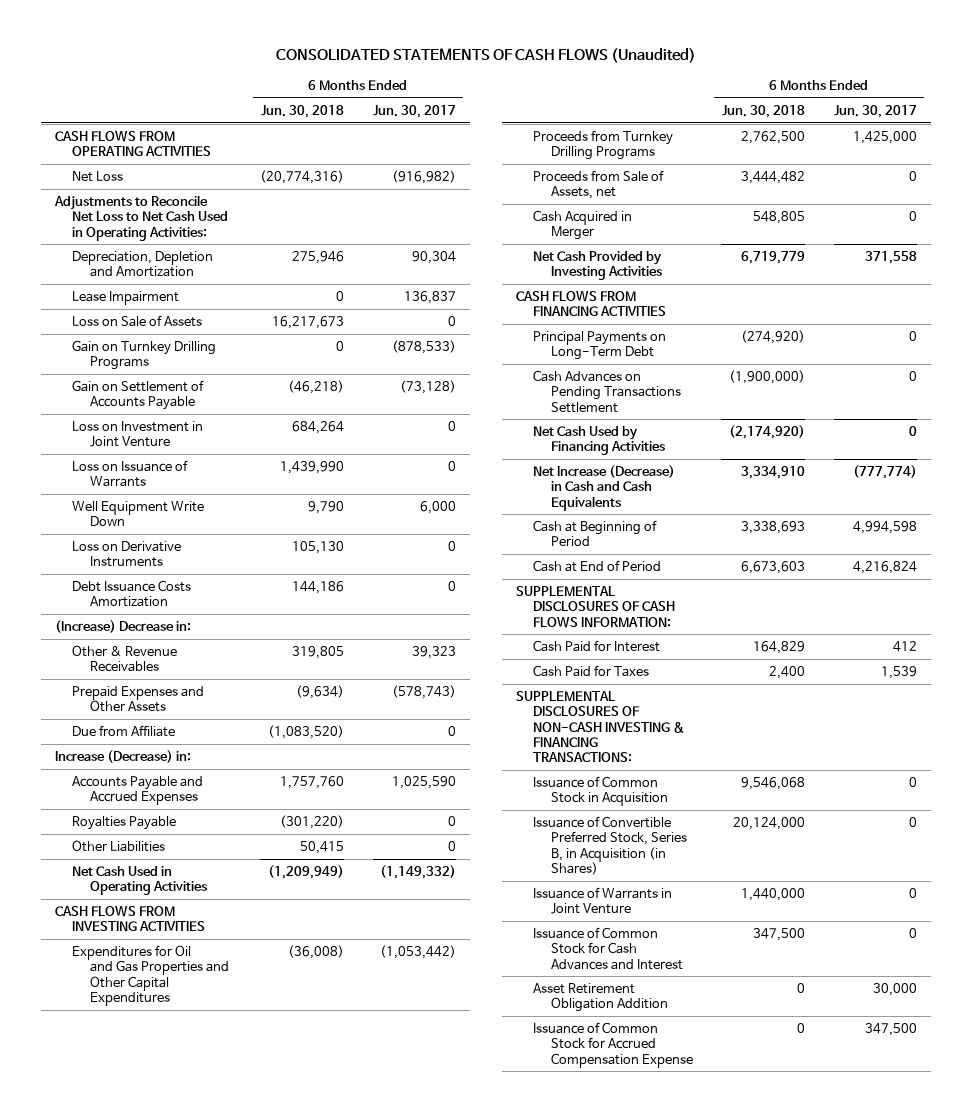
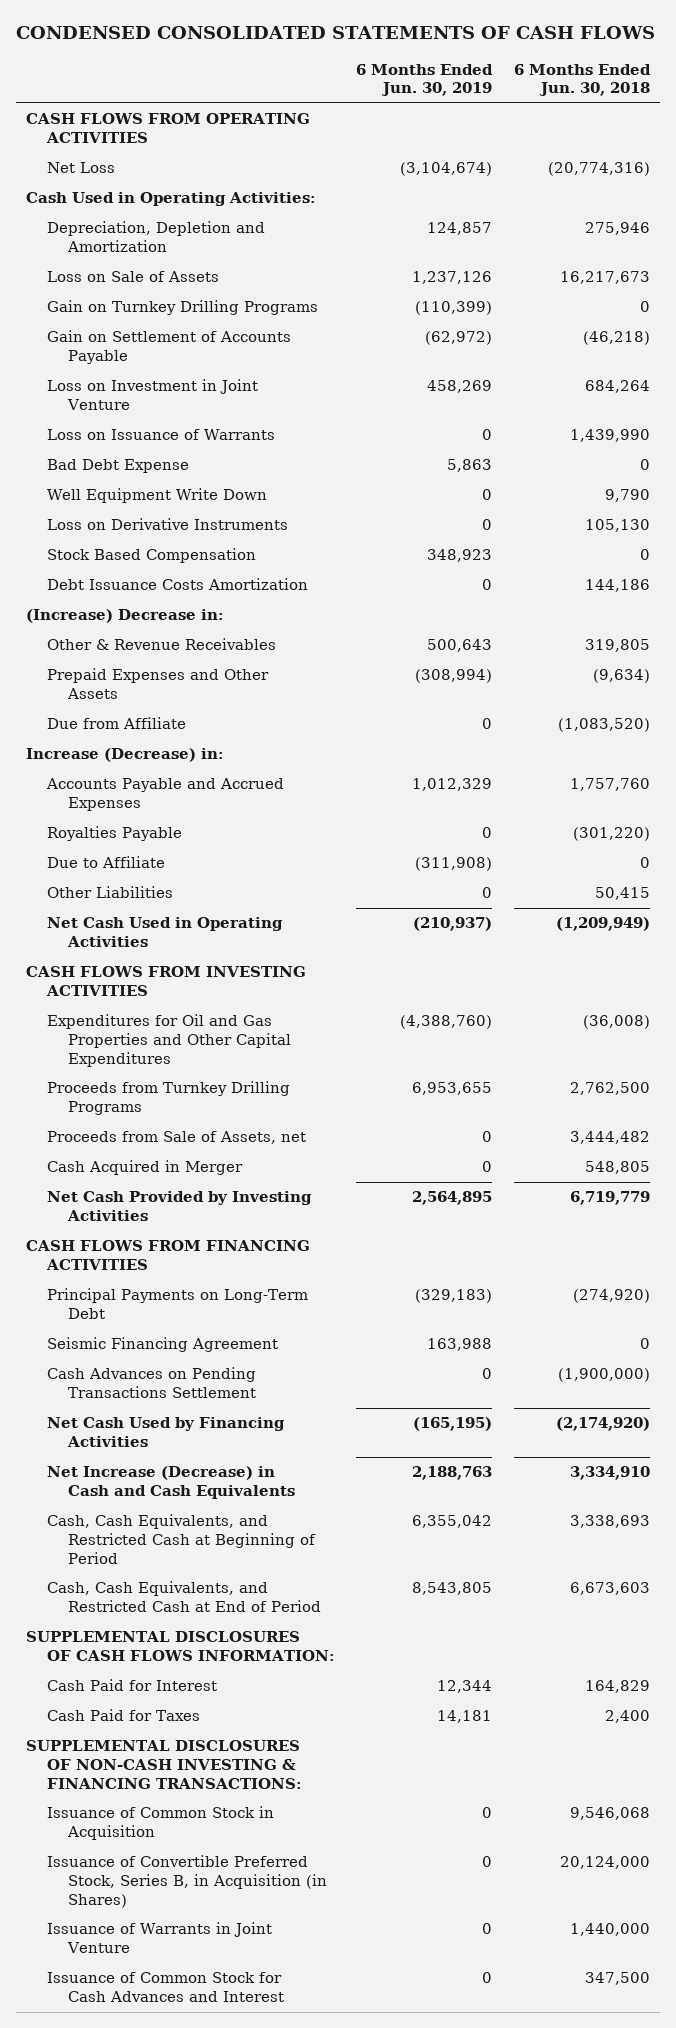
- CONSOLIDATED STATEMENTS OF CASH FLOWS (Unaudited)
+ CONDENSED CONSOLIDATED STATEMENTS OF CASH FLOWS
- | 6 Months Ended Jun. 30, 2018 | 6 Months Ended Jun. 30, 2017
+ | 6 Months Ended Jun. 30, 2019 | 6 Months Ended Jun. 30, 2018
- Adjustments to Reconcile Net Loss to Net Cash Used in Operating Activities:
+ Cash Used in Operating Activities:
- Lease Impairment | 0 | 136,837
+ Bad Debt Expense | 5,863 | 0
+ Stock Based Compensation | 348,923 | 0
+ Due to Affiliate | (311,908) | 0
+ Seismic Financing Agreement | 163,988 | 0
- Cash at Beginning of Period | 3,338,693 | 4,994,598
- Cash at End of Period | 6,673,603 | 4,216,824
+ Cash, Cash Equivalents, and Restricted Cash at Beginning of Period | 6,355,042 | 3,338,693
+ Cash, Cash Equivalents, and Restricted Cash at End of Period | 8,543,805 | 6,673,603
- Asset Retirement Obligation Addition | 0 | 30,000
- Issuance of Common Stock for Accrued Compensation Expense | 0 | 347,500

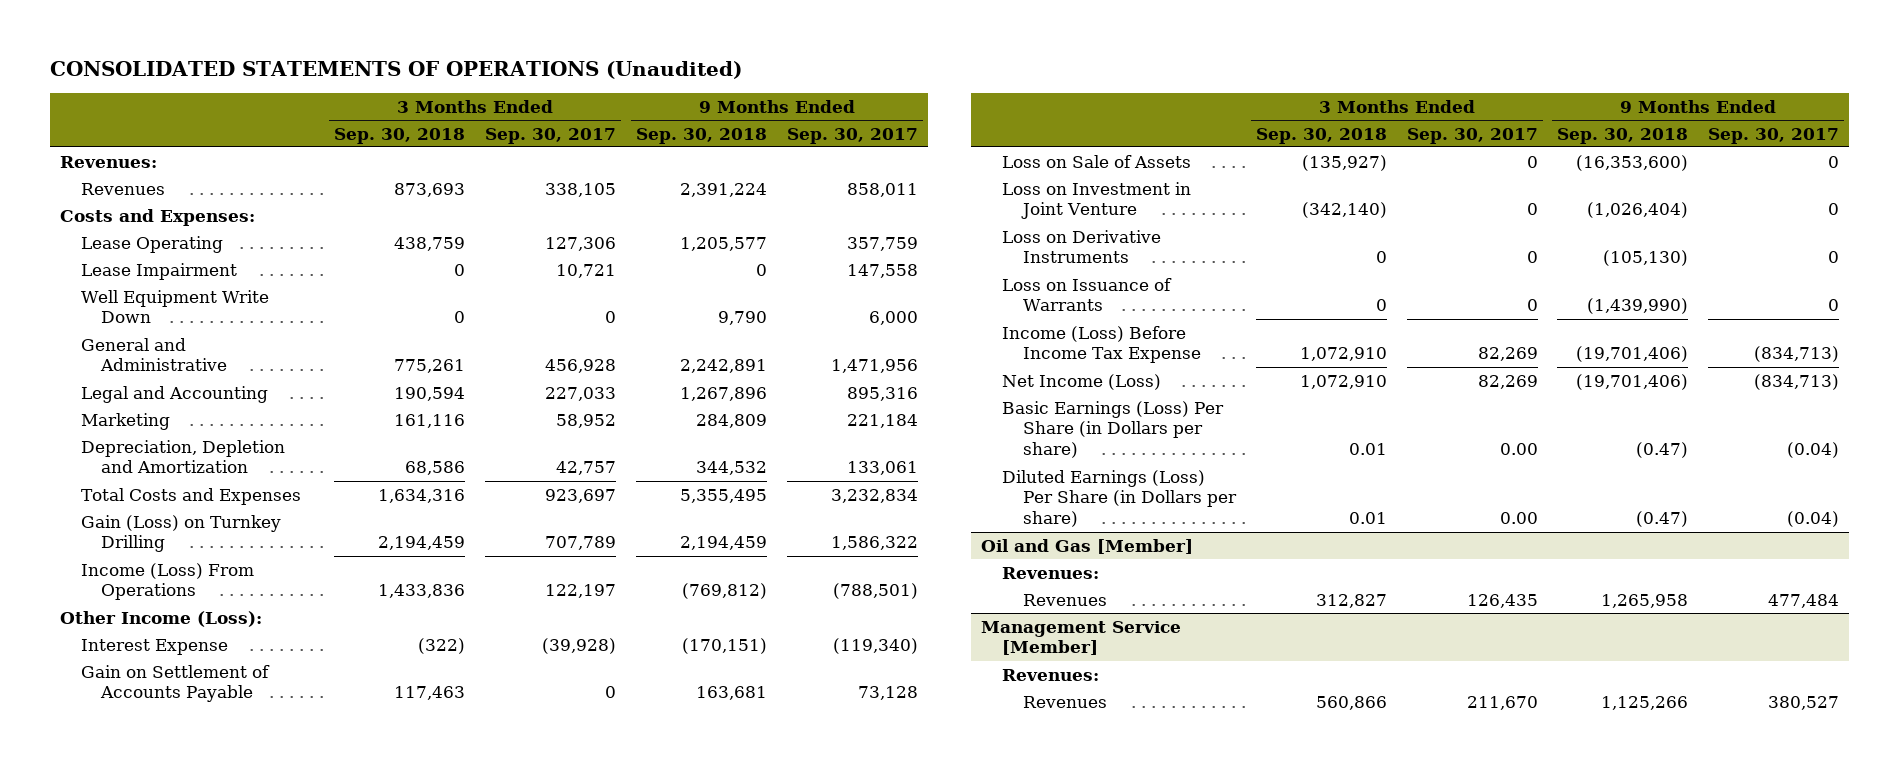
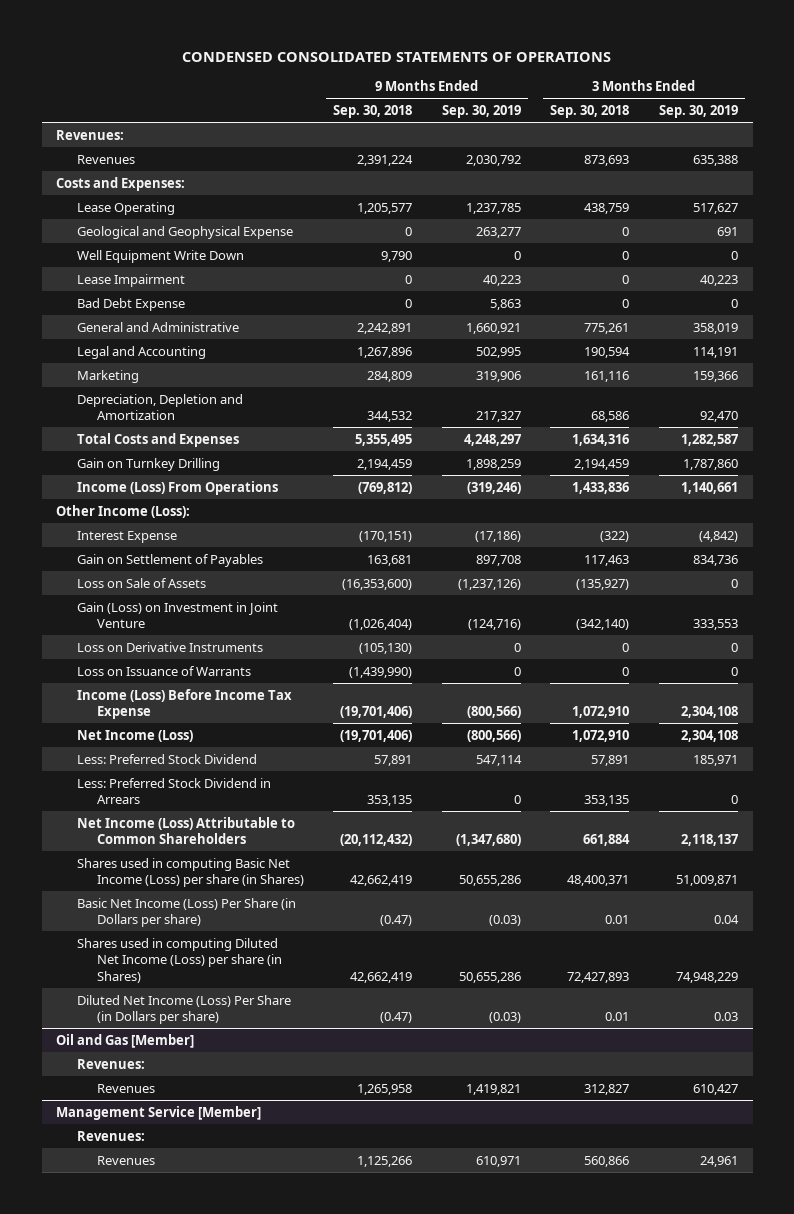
- CONSOLIDATED STATEMENTS OF OPERATIONS (Unaudited)
+ CONDENSED CONSOLIDATED STATEMENTS OF OPERATIONS
- | 3 Months Ended Sep. 30, 2018 | 3 Months Ended Sep. 30, 2017 | 9 Months Ended Sep. 30, 2018 | 9 Months Ended Sep. 30, 2017
+ | 9 Months Ended Sep. 30, 2018 | 9 Months Ended Sep. 30, 2019 | 3 Months Ended Sep. 30, 2018 | 3 Months Ended Sep. 30, 2019
+ Geological and Geophysical Expense | 0 | 263,277 | 0 | 691
moved down: Lease Impairment | 0 | 40,223 | 0 | 40,223
+ Bad Debt Expense | 0 | 5,863 | 0 | 0
- Gain (Loss) on Turnkey Drilling | 2,194,459 | 707,789 | 2,194,459 | 1,586,322
+ Gain on Turnkey Drilling | 2,194,459 | 1,898,259 | 2,194,459 | 1,787,860
- Gain on Settlement of Accounts Payable | 117,463 | 0 | 163,681 | 73,128
+ Gain on Settlement of Payables | 163,681 | 897,708 | 117,463 | 834,736
- Loss on Investment in Joint Venture | (342,140) | 0 | (1,026,404) | 0
+ Gain (Loss) on Investment in Joint Venture | (1,026,404) | (124,716) | (342,140) | 333,553
- Basic Earnings (Loss) Per Share (in Dollars per share) | 0.01 | 0.00 | (0.47) | (0.04)
- Diluted Earnings (Loss) Per Share (in Dollars per share) | 0.01 | 0.00 | (0.47) | (0.04)
+ Less: Preferred Stock Dividend | 57,891 | 547,114 | 57,891 | 185,971
+ Less: Preferred Stock Dividend in Arrears | 353,135 | 0 | 353,135 | 0
+ Net Income (Loss) Attributable to Common Shareholders | (20,112,432) | (1,347,680) | 661,884 | 2,118,137
+ Shares used in computing Basic Net Income (Loss) per share (in Shares) | 42,662,419 | 50,655,286 | 48,400,371 | 51,009,871
+ Basic Net Income (Loss) Per Share (in Dollars per share) | (0.47) | (0.03) | 0.01 | 0.04
+ Shares used in computing Diluted Net Income (Loss) per share (in Shares) | 42,662,419 | 50,655,286 | 72,427,893 | 74,948,229
+ Diluted Net Income (Loss) Per Share (in Dollars per share) | (0.47) | (0.03) | 0.01 | 0.03

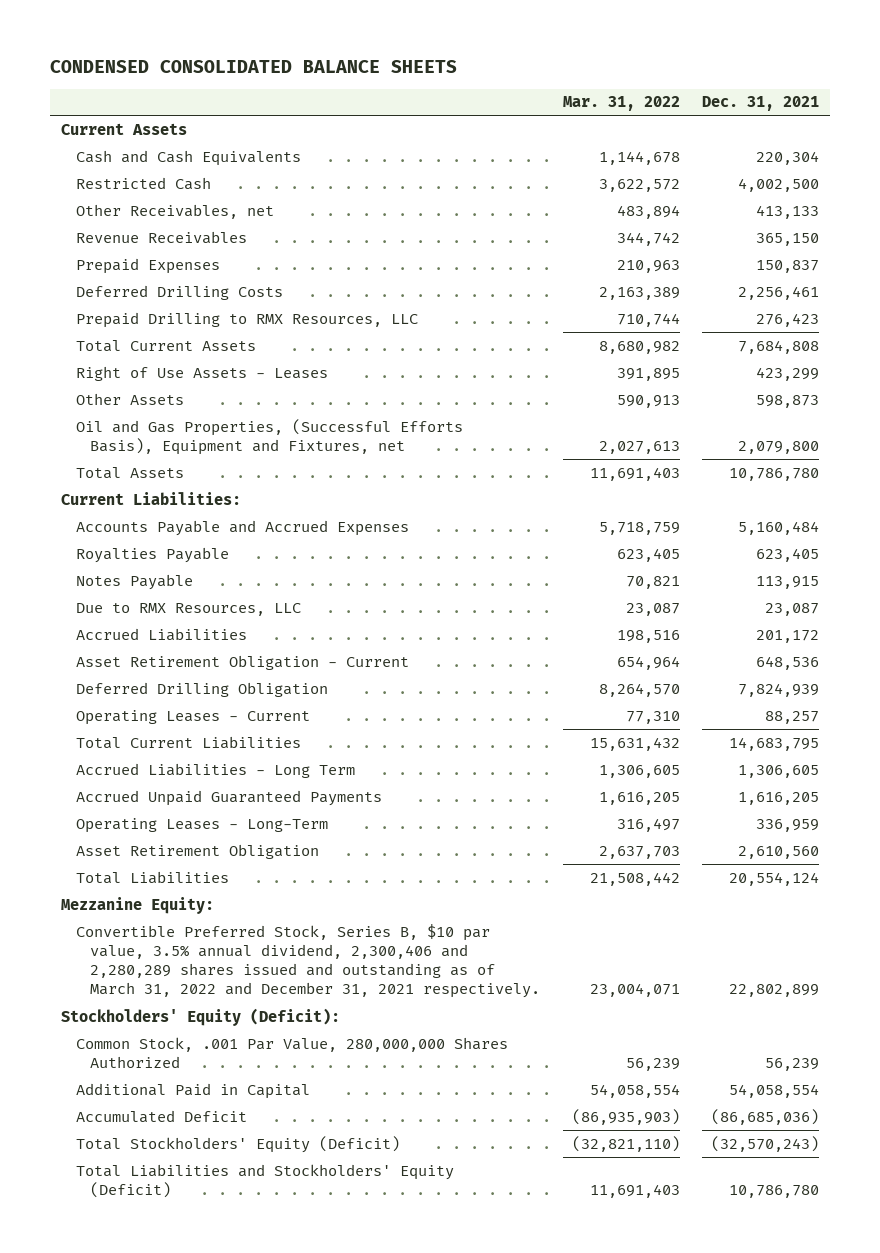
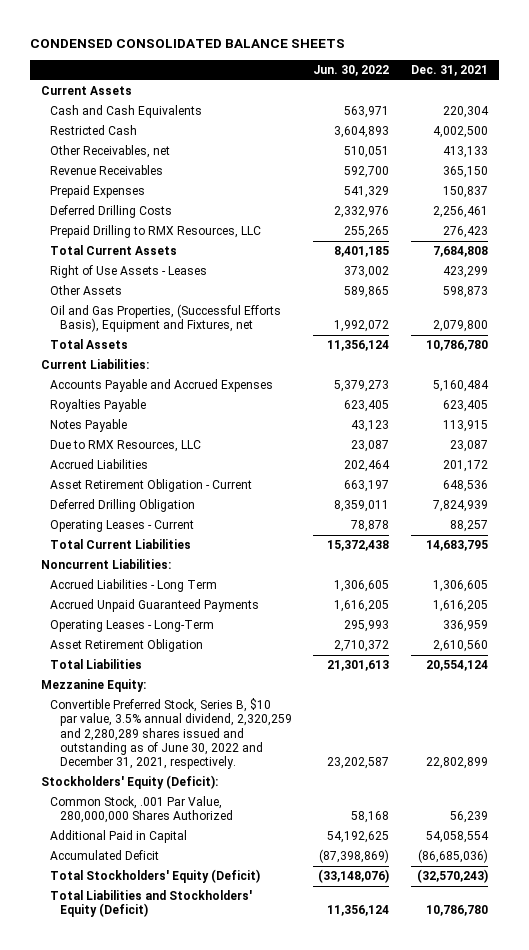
- | Mar. 31, 2022 | Dec. 31, 2021
+ | Jun. 30, 2022 | Dec. 31, 2021
+ Noncurrent Liabilities:
- Convertible Preferred Stock, Series B, $10 par value, 3.5% annual dividend, 2,300,406 and 2,280,289 shares issued and outstanding as of March 31, 2022 and December 31, 2021 respectively. | 23,004,071 | 22,802,899
+ Convertible Preferred Stock, Series B, $10 par value, 3.5% annual dividend, 2,320,259 and 2,280,289 shares issued and outstanding as of June 30, 2022 and December 31, 2021, respectively. | 23,202,587 | 22,802,899

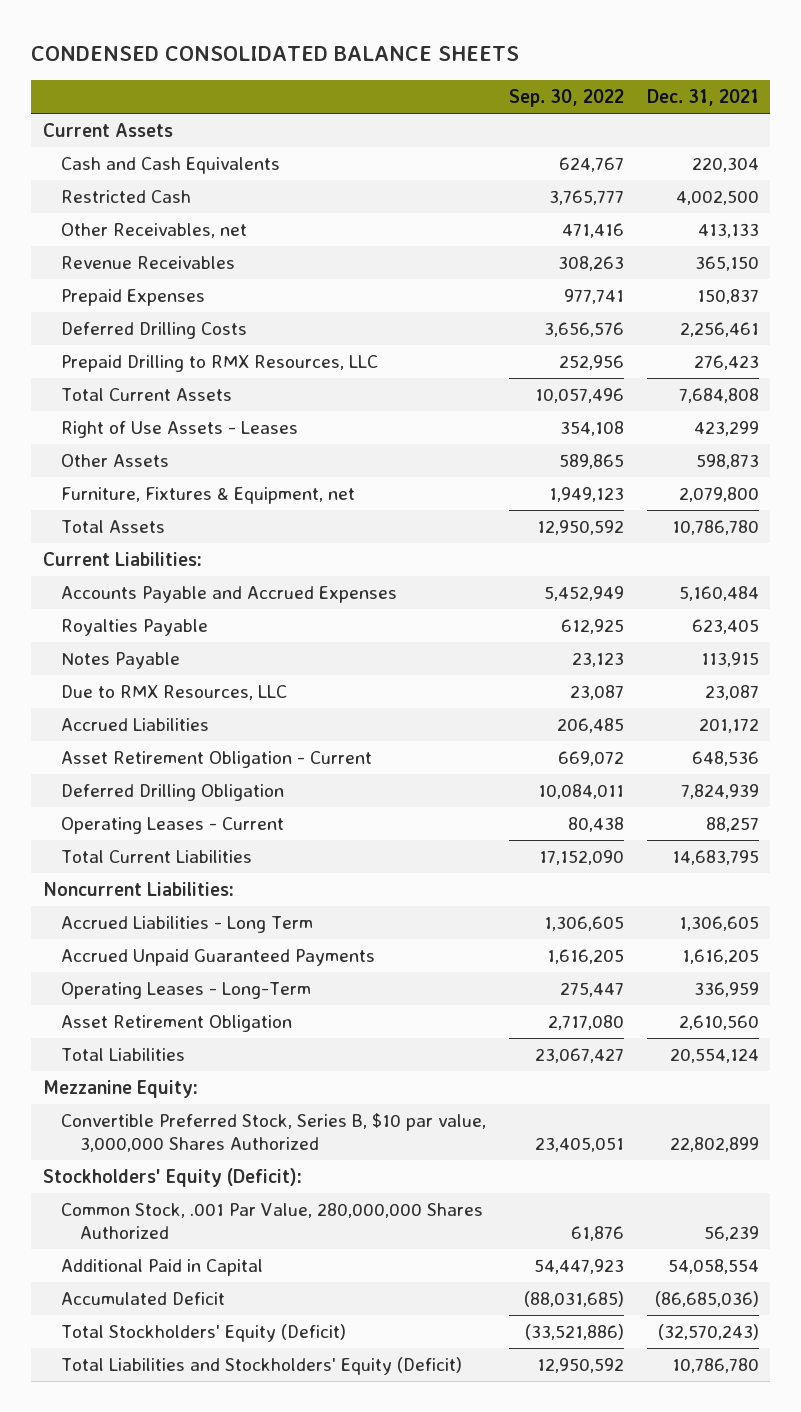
- | Jun. 30, 2022 | Dec. 31, 2021
+ | Sep. 30, 2022 | Dec. 31, 2021
- Oil and Gas Properties, (Successful Efforts Basis), Equipment and Fixtures, net | 1,992,072 | 2,079,800
+ Furniture, Fixtures & Equipment, net | 1,949,123 | 2,079,800
- Convertible Preferred Stock, Series B, $10 par value, 3.5% annual dividend, 2,320,259 and 2,280,289 shares issued and outstanding as of June 30, 2022 and December 31, 2021, respectively. | 23,202,587 | 22,802,899
+ Convertible Preferred Stock, Series B, $10 par value, 3,000,000 Shares Authorized | 23,405,051 | 22,802,899

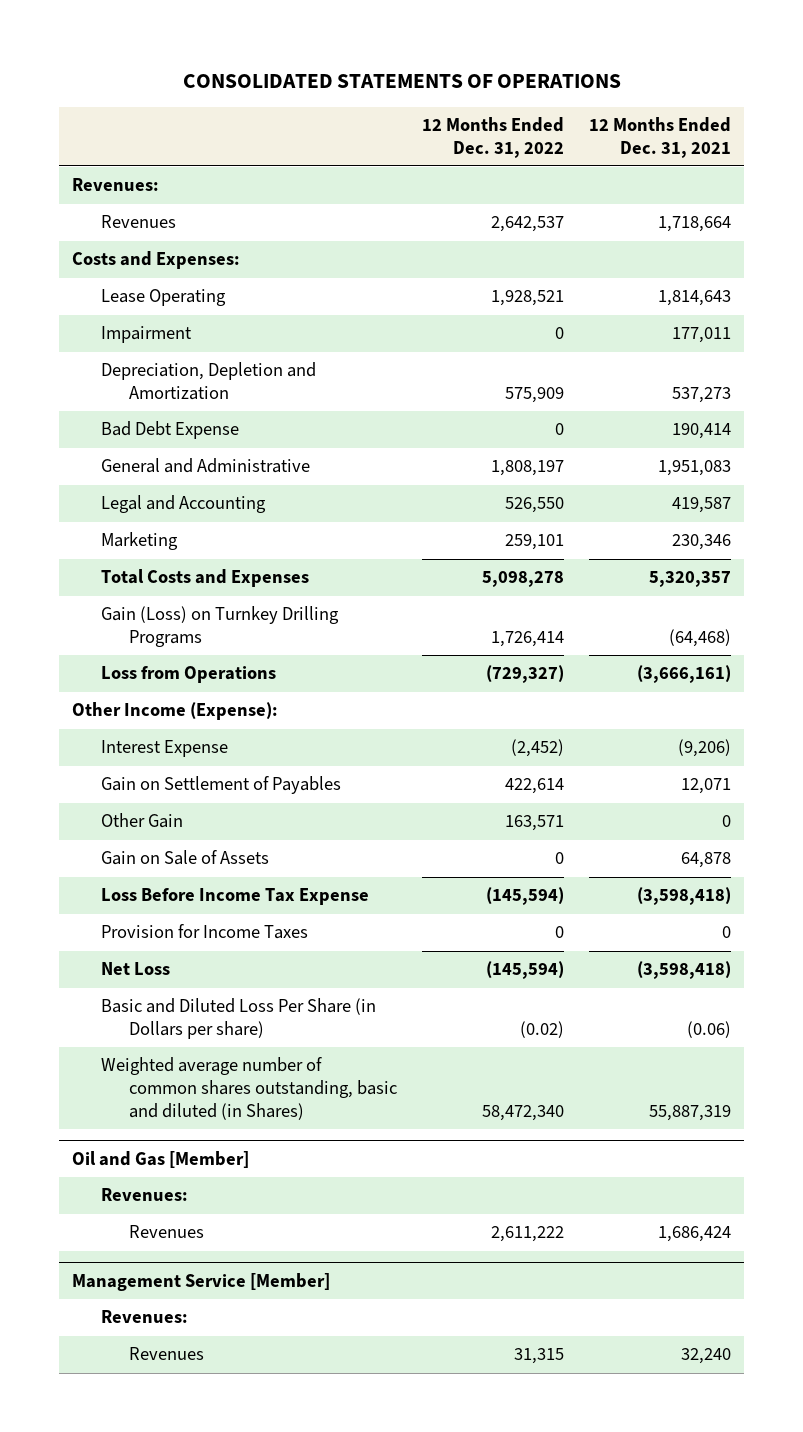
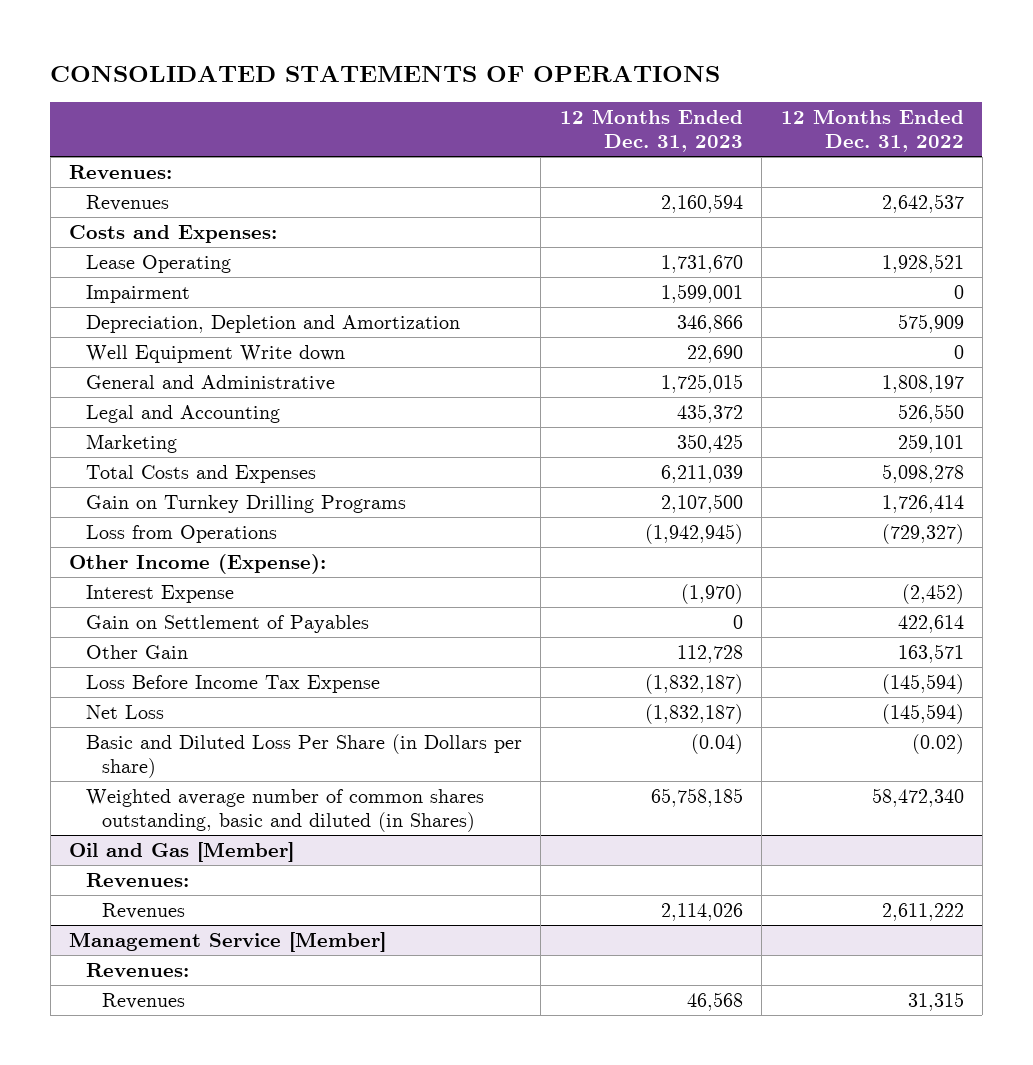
- | 12 Months Ended Dec. 31, 2022 | 12 Months Ended Dec. 31, 2021
+ | 12 Months Ended Dec. 31, 2023 | 12 Months Ended Dec. 31, 2022
- Bad Debt Expense | 0 | 190,414
+ Well Equipment Write down | 22,690 | 0
- Gain (Loss) on Turnkey Drilling Programs | 1,726,414 | (64,468)
+ Gain on Turnkey Drilling Programs | 2,107,500 | 1,726,414
- Gain on Sale of Assets | 0 | 64,878
- Provision for Income Taxes | 0 | 0

